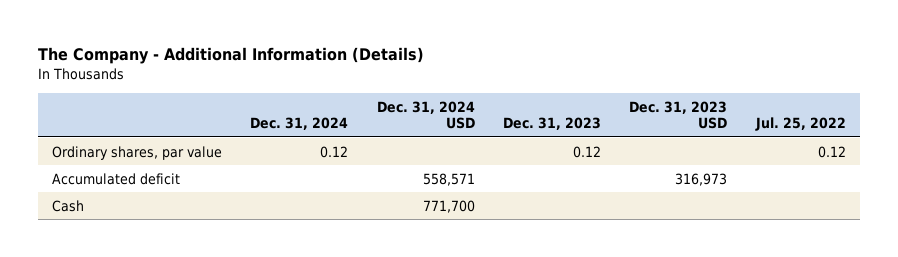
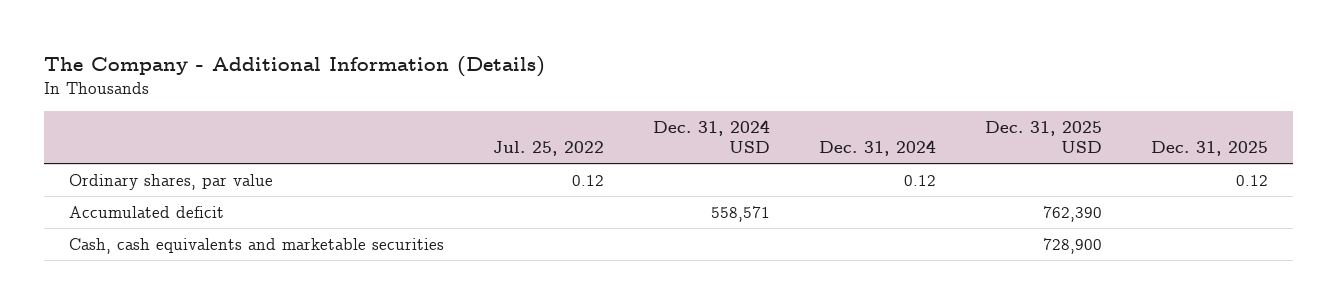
- | Dec. 31, 2024 | Dec. 31, 2024 USD | Dec. 31, 2023 | Dec. 31, 2023 USD | Jul. 25, 2022
+ | Jul. 25, 2022 | Dec. 31, 2024 USD | Dec. 31, 2024 | Dec. 31, 2025 USD | Dec. 31, 2025
- Cash | | 771,700 | | |
+ Cash, cash equivalents and marketable securities | | | | 728,900 |

